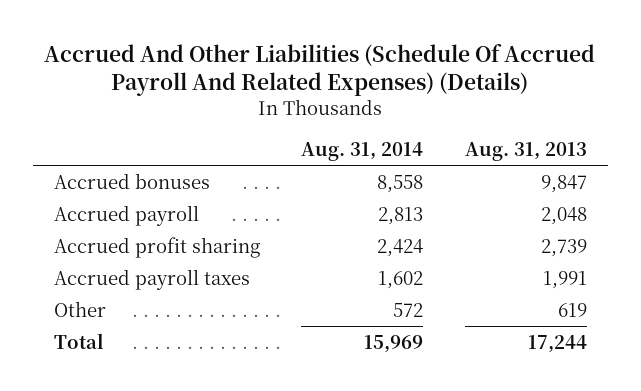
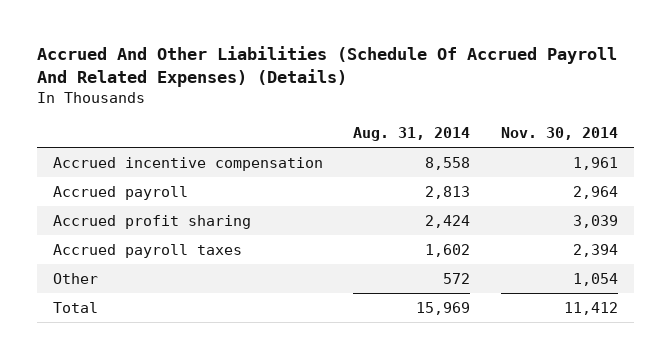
- | Aug. 31, 2014 | Aug. 31, 2013
+ | Aug. 31, 2014 | Nov. 30, 2014
- Accrued bonuses | 8,558 | 9,847
+ Accrued incentive compensation | 8,558 | 1,961

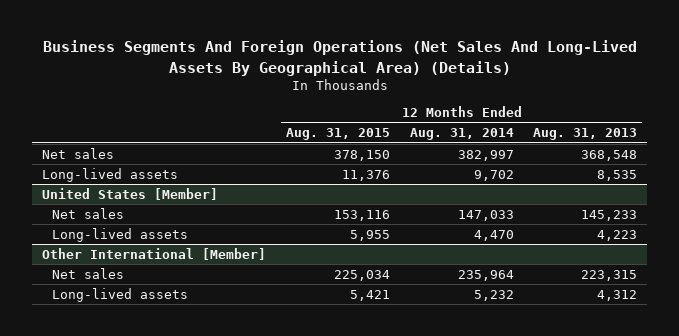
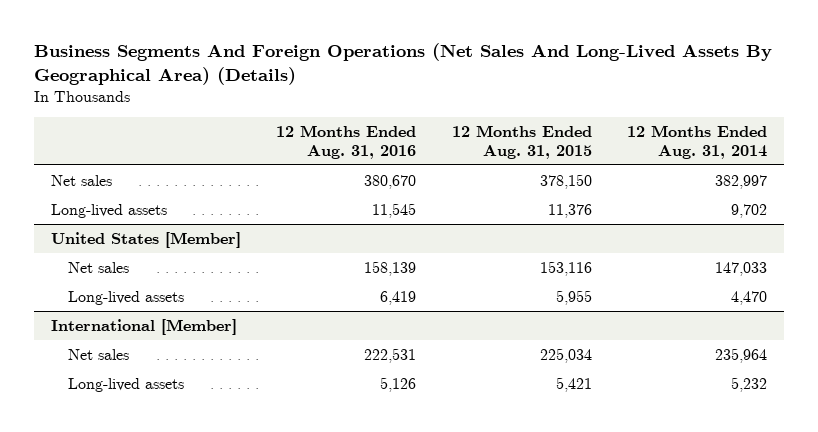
- | 12 Months Ended Aug. 31, 2015 | 12 Months Ended Aug. 31, 2014 | 12 Months Ended Aug. 31, 2013
+ | 12 Months Ended Aug. 31, 2016 | 12 Months Ended Aug. 31, 2015 | 12 Months Ended Aug. 31, 2014
- Other International [Member]
+ International [Member]

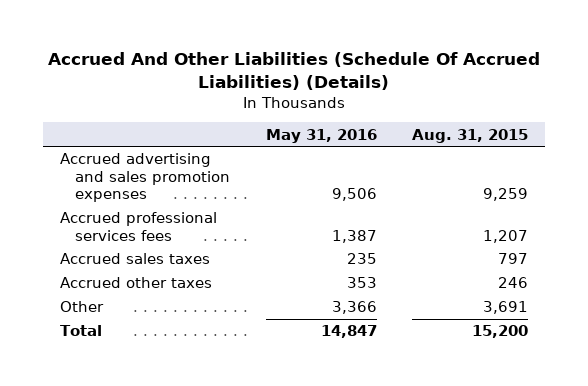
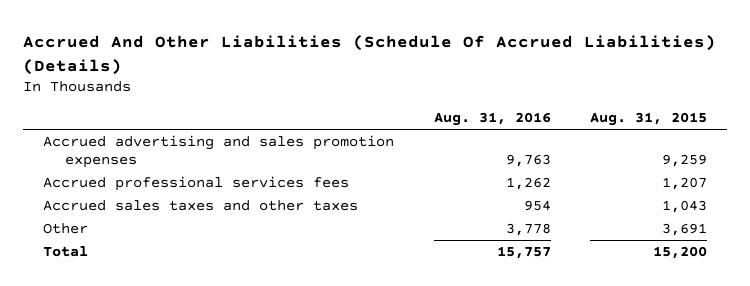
- | May 31, 2016 | Aug. 31, 2015
+ | Aug. 31, 2016 | Aug. 31, 2015
- Accrued sales taxes | 235 | 797
- Accrued other taxes | 353 | 246
+ Accrued sales taxes and other taxes | 954 | 1,043

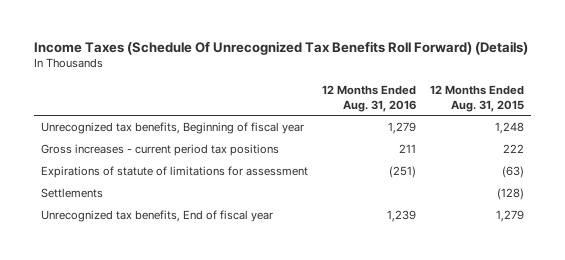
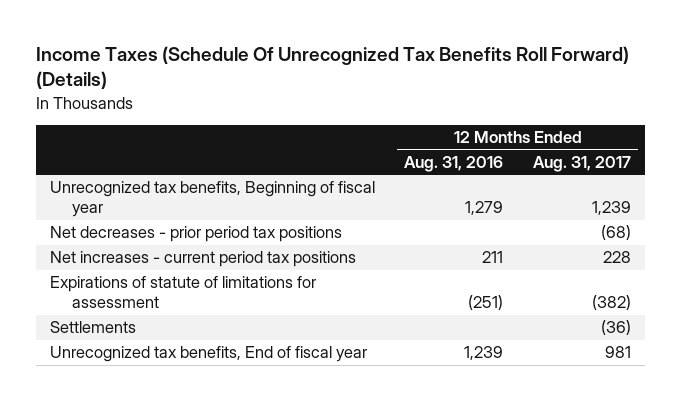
- | 12 Months Ended Aug. 31, 2016 | 12 Months Ended Aug. 31, 2015
+ | 12 Months Ended Aug. 31, 2016 | 12 Months Ended Aug. 31, 2017
- Gross increases - current period tax positions | 211 | 222
+ Net decreases - prior period tax positions | | (68)
+ Net increases - current period tax positions | 211 | 228

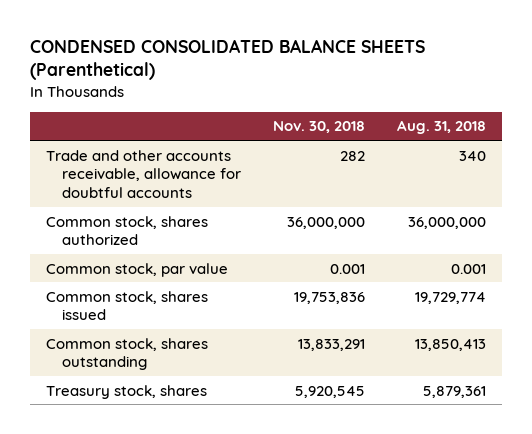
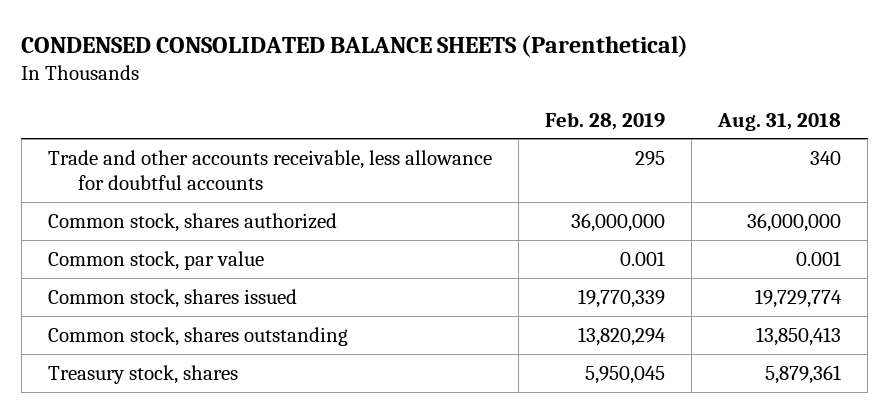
- | Nov. 30, 2018 | Aug. 31, 2018
+ | Feb. 28, 2019 | Aug. 31, 2018
- Trade and other accounts receivable, allowance for doubtful accounts | 282 | 340
+ Trade and other accounts receivable, less allowance for doubtful accounts | 295 | 340

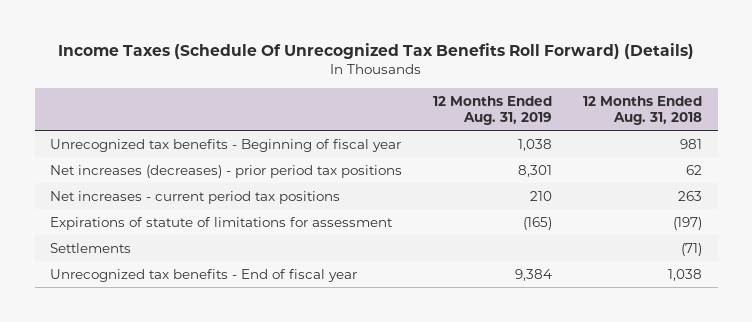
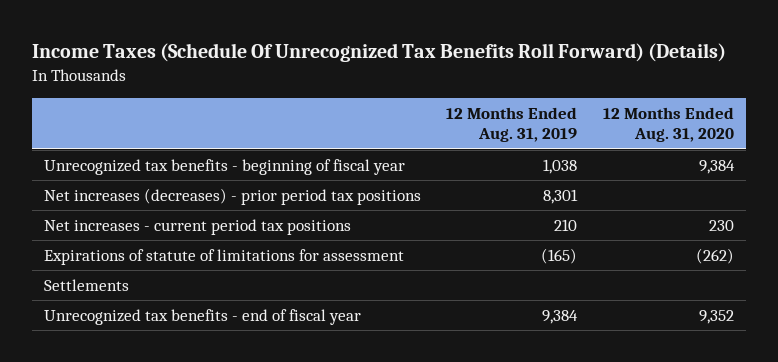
- | 12 Months Ended Aug. 31, 2019 | 12 Months Ended Aug. 31, 2018
+ | 12 Months Ended Aug. 31, 2019 | 12 Months Ended Aug. 31, 2020
- Unrecognized tax benefits - Beginning of fiscal year | 1,038 | 981
+ Unrecognized tax benefits - beginning of fiscal year | 1,038 | 9,384
- Unrecognized tax benefits - End of fiscal year | 9,384 | 1,038
+ Unrecognized tax benefits - end of fiscal year | 9,384 | 9,352

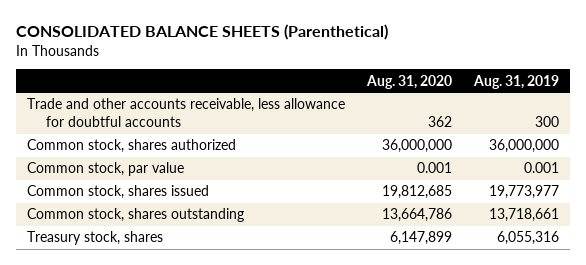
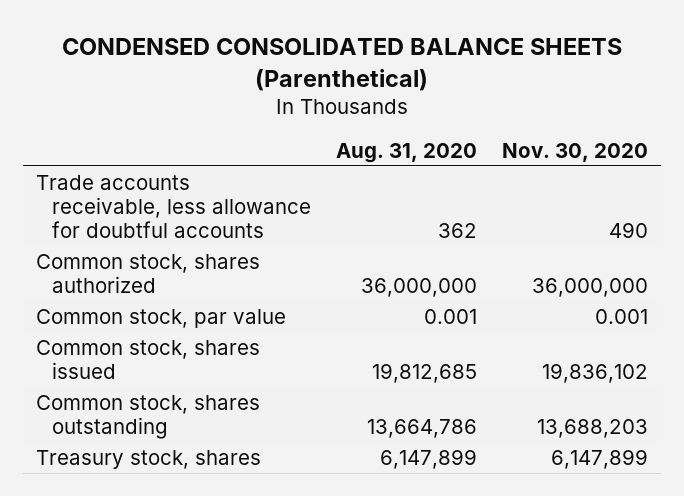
- CONSOLIDATED BALANCE SHEETS (Parenthetical)
+ CONDENSED CONSOLIDATED BALANCE SHEETS (Parenthetical)
- | Aug. 31, 2020 | Aug. 31, 2019
+ | Aug. 31, 2020 | Nov. 30, 2020
- Trade and other accounts receivable, less allowance for doubtful accounts | 362 | 300
+ Trade accounts receivable, less allowance for doubtful accounts | 362 | 490

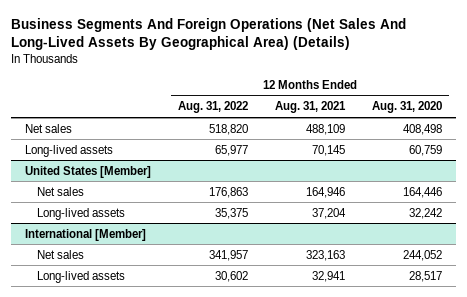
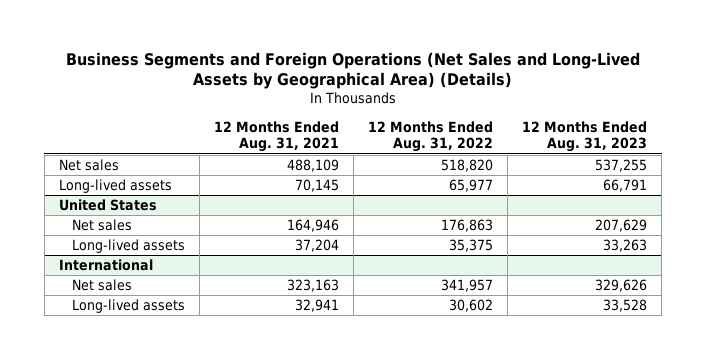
- Business Segments And Foreign Operations (Net Sales And Long-Lived Assets By Geographical Area) (Details)
+ Business Segments and Foreign Operations (Net Sales and Long-Lived Assets by Geographical Area) (Details)
- | 12 Months Ended Aug. 31, 2022 | 12 Months Ended Aug. 31, 2021 | 12 Months Ended Aug. 31, 2020
+ | 12 Months Ended Aug. 31, 2021 | 12 Months Ended Aug. 31, 2022 | 12 Months Ended Aug. 31, 2023
- United States [Member]
+ United States
- International [Member]
+ International

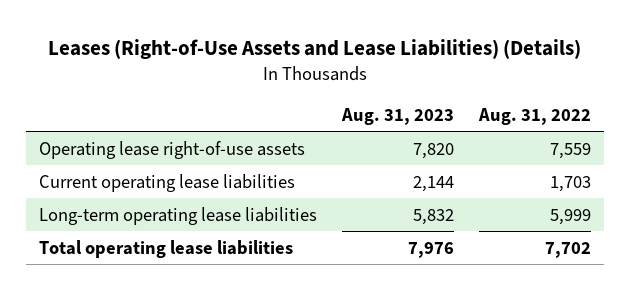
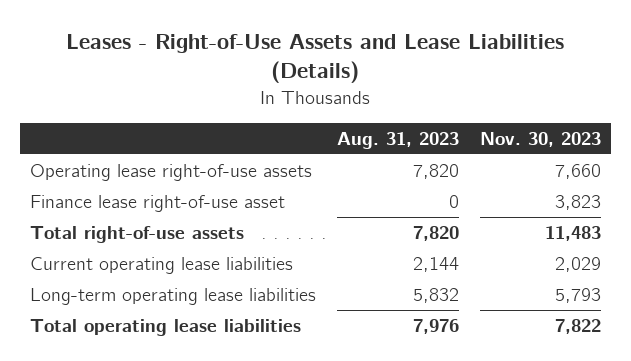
- Leases (Right-of-Use Assets and Lease Liabilities) (Details)
+ Leases - Right-of-Use Assets and Lease Liabilities (Details)
- | Aug. 31, 2023 | Aug. 31, 2022
+ | Aug. 31, 2023 | Nov. 30, 2023
+ Finance lease right-of-use asset | 0 | 3,823
+ Total right-of-use assets | 7,820 | 11,483

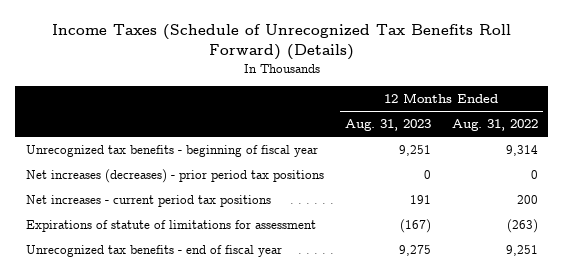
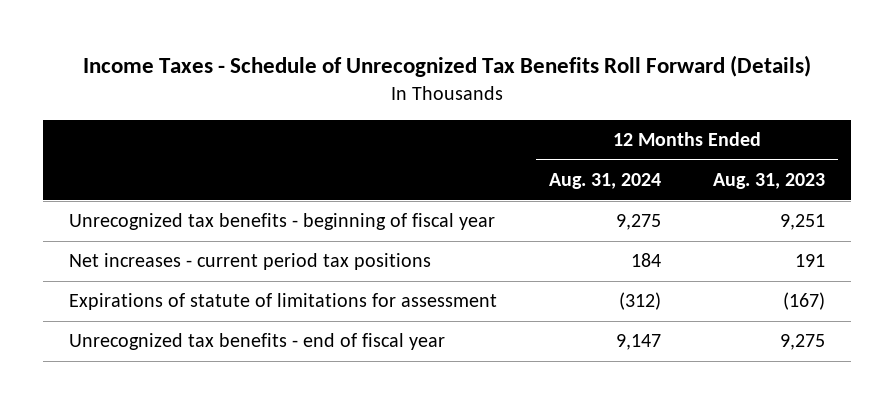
- Income Taxes (Schedule of Unrecognized Tax Benefits Roll Forward) (Details)
+ Income Taxes - Schedule of Unrecognized Tax Benefits Roll Forward (Details)
- | 12 Months Ended Aug. 31, 2023 | 12 Months Ended Aug. 31, 2022
+ | 12 Months Ended Aug. 31, 2024 | 12 Months Ended Aug. 31, 2023
- Net increases (decreases) - prior period tax positions | 0 | 0

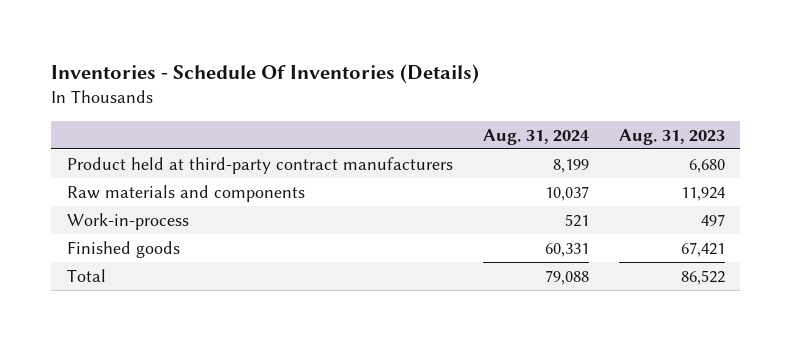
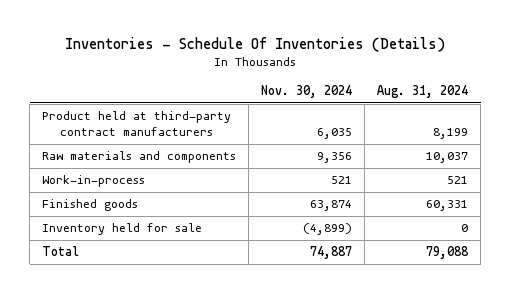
- | Aug. 31, 2024 | Aug. 31, 2023
+ | Nov. 30, 2024 | Aug. 31, 2024
+ Inventory held for sale | (4,899) | 0

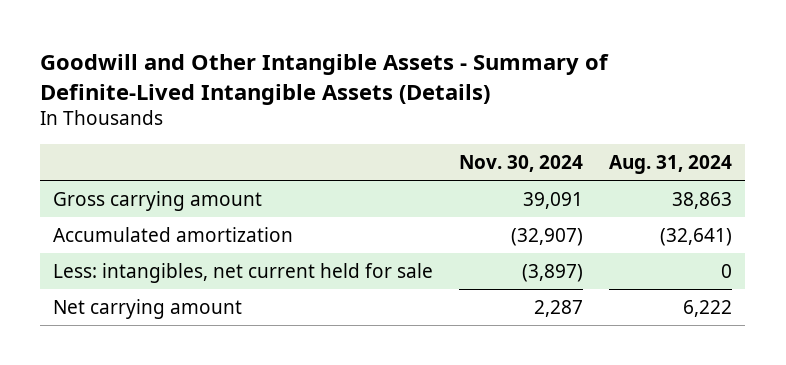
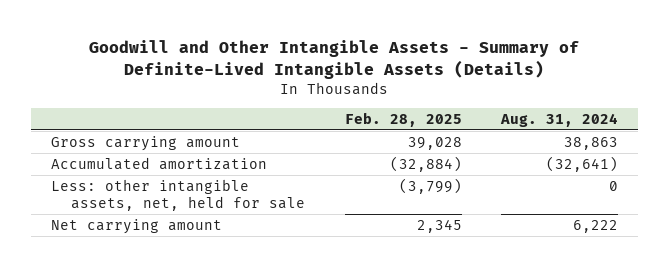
- | Nov. 30, 2024 | Aug. 31, 2024
+ | Feb. 28, 2025 | Aug. 31, 2024
- Less: intangibles, net current held for sale | (3,897) | 0
+ Less: other intangible assets, net, held for sale | (3,799) | 0

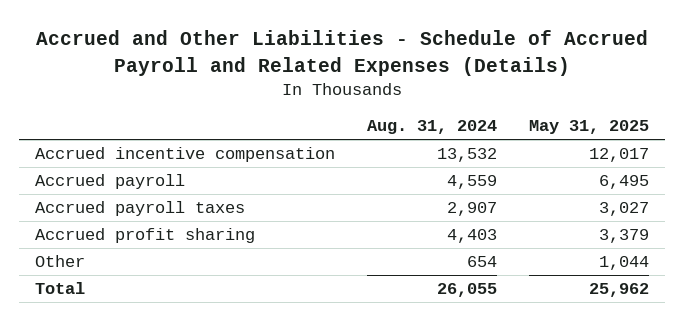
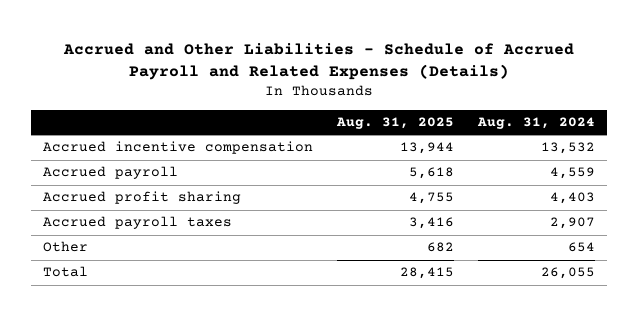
- | Aug. 31, 2024 | May 31, 2025
+ | Aug. 31, 2025 | Aug. 31, 2024
moved down: Accrued payroll taxes | 3,416 | 2,907

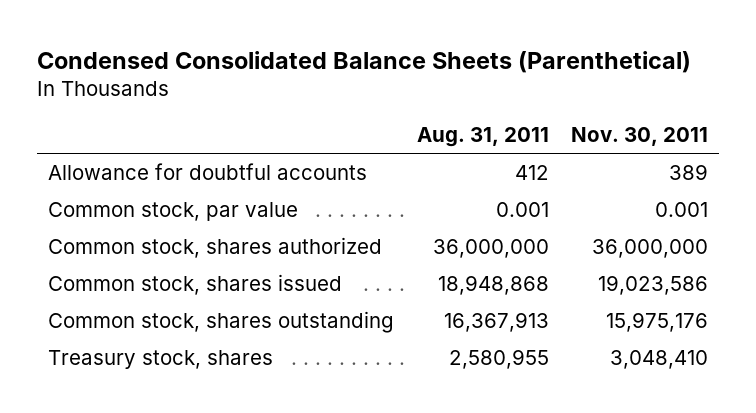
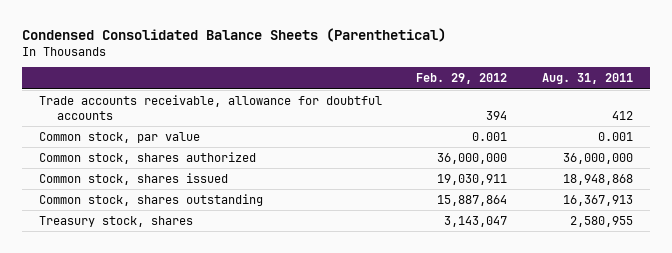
- | Aug. 31, 2011 | Nov. 30, 2011
+ | Feb. 29, 2012 | Aug. 31, 2011
- Allowance for doubtful accounts | 412 | 389
+ Trade accounts receivable, allowance for doubtful accounts | 394 | 412

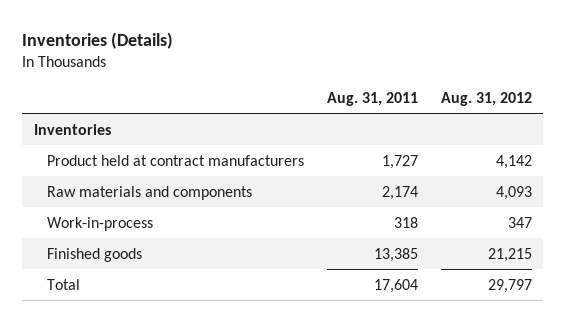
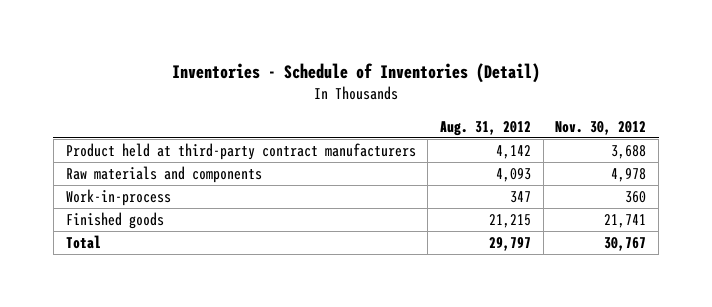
- Inventories (Details)
+ Inventories - Schedule of Inventories (Detail)
- | Aug. 31, 2011 | Aug. 31, 2012
+ | Aug. 31, 2012 | Nov. 30, 2012
- Inventories
- Product held at contract manufacturers | 1,727 | 4,142
+ Product held at third-party contract manufacturers | 4,142 | 3,688

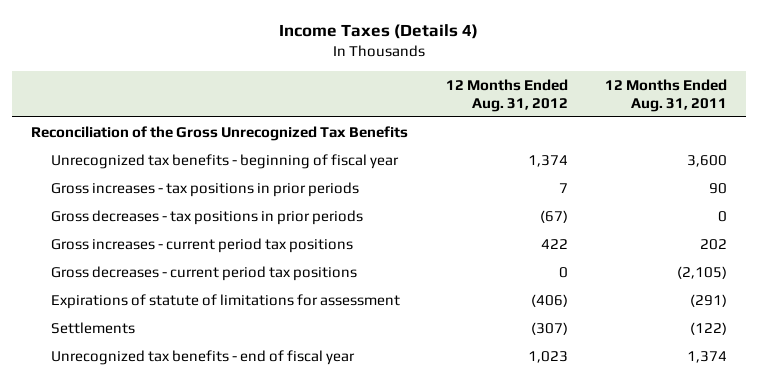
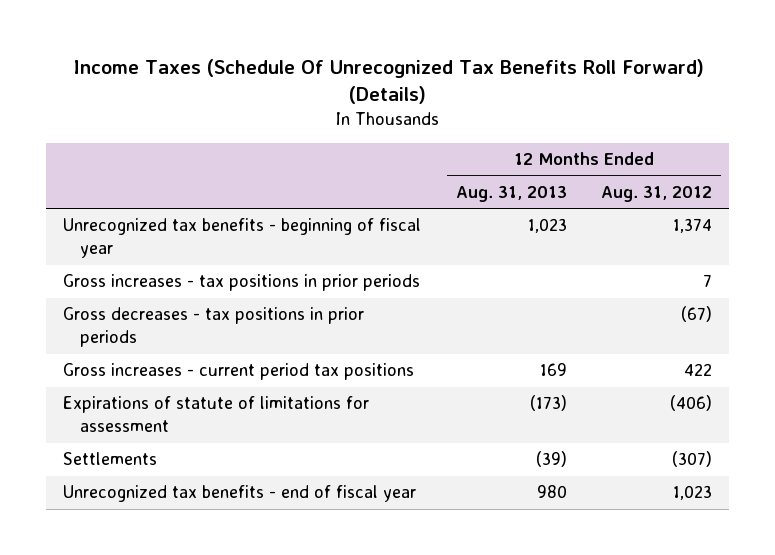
- Income Taxes (Details 4)
+ Income Taxes (Schedule Of Unrecognized Tax Benefits Roll Forward) (Details)
- | 12 Months Ended Aug. 31, 2012 | 12 Months Ended Aug. 31, 2011
+ | 12 Months Ended Aug. 31, 2013 | 12 Months Ended Aug. 31, 2012
- Reconciliation of the Gross Unrecognized Tax Benefits
- Gross decreases - current period tax positions | 0 | (2,105)

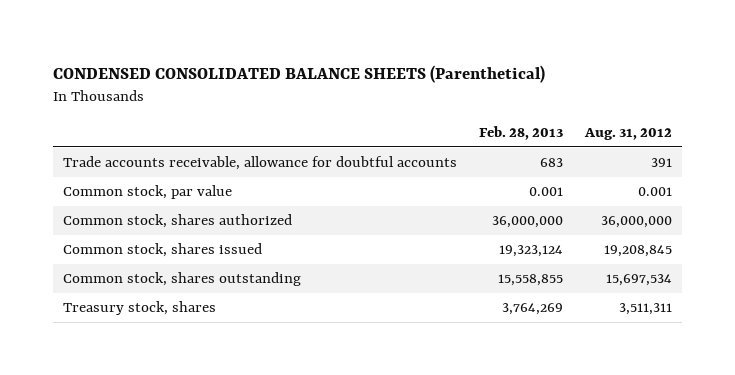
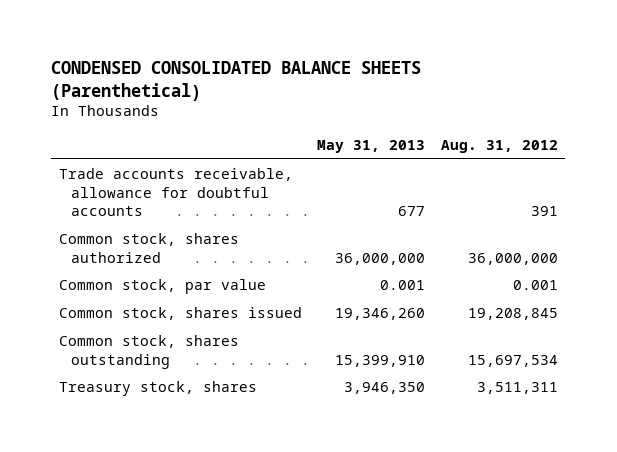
- | Feb. 28, 2013 | Aug. 31, 2012
+ | May 31, 2013 | Aug. 31, 2012
moved down: Common stock, par value | 0.001 | 0.001

